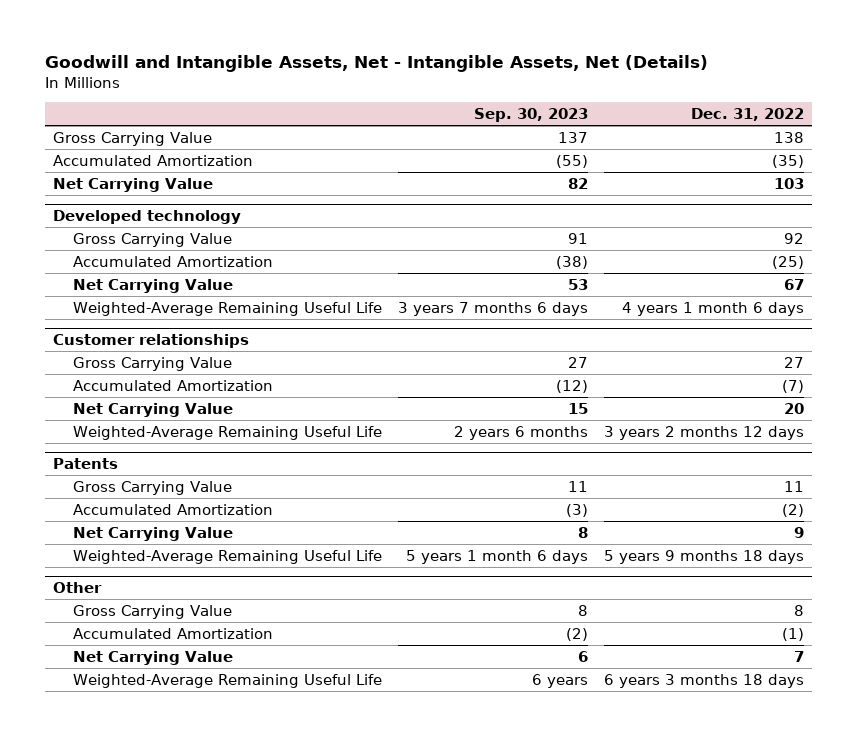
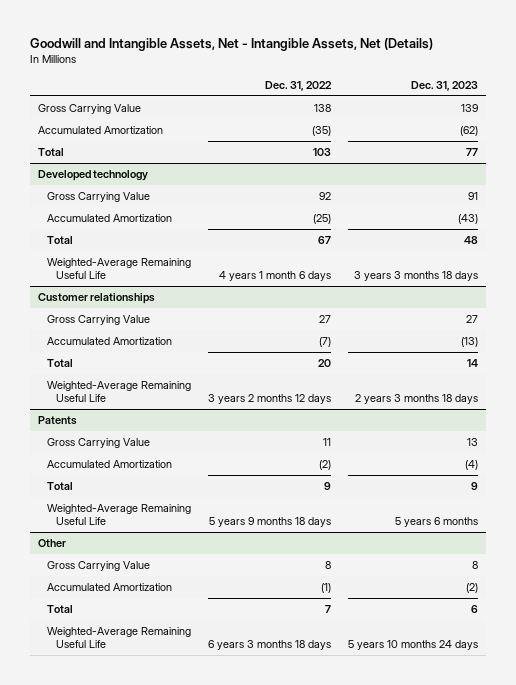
- | Sep. 30, 2023 | Dec. 31, 2022
+ | Dec. 31, 2022 | Dec. 31, 2023
- Net Carrying Value | 82 | 103
+ Total | 103 | 77
@ Developed technology
- Net Carrying Value | 53 | 67
+ Total | 67 | 48
@ Customer relationships
- Net Carrying Value | 15 | 20
+ Total | 20 | 14
@ Patents
- Net Carrying Value | 8 | 9
+ Total | 9 | 9
@ Other
- Net Carrying Value | 6 | 7
+ Total | 7 | 6

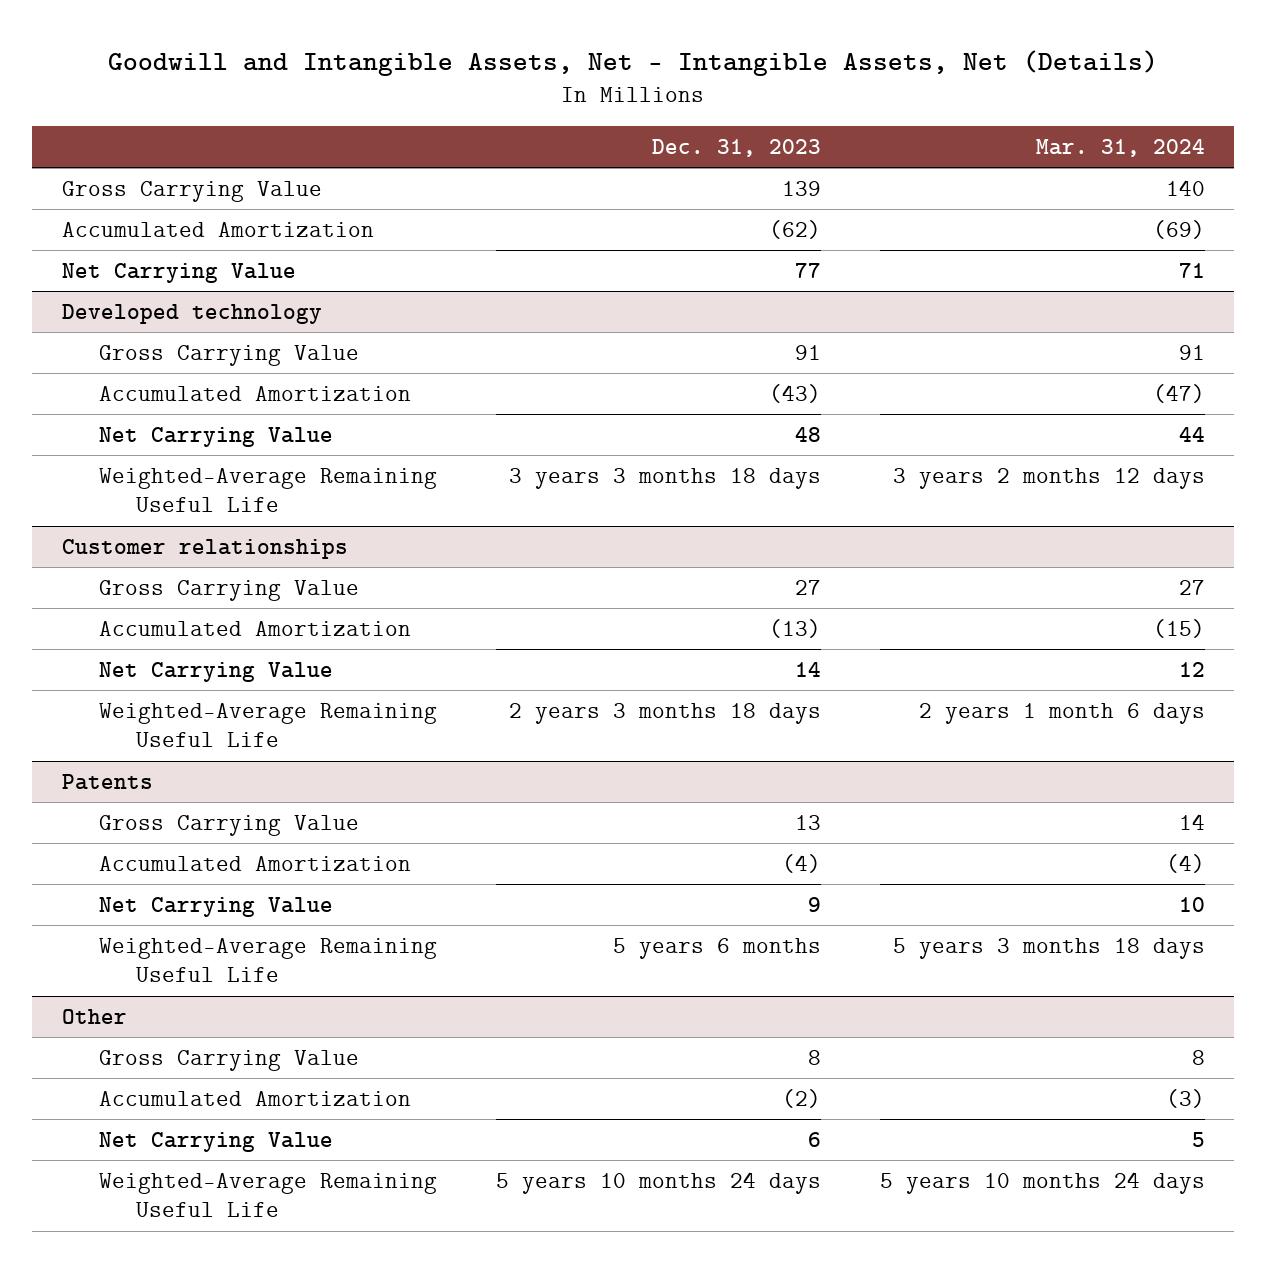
- | Dec. 31, 2022 | Dec. 31, 2023
+ | Dec. 31, 2023 | Mar. 31, 2024
- Total | 103 | 77
+ Net Carrying Value | 77 | 71
@ Developed technology
- Total | 67 | 48
+ Net Carrying Value | 48 | 44
@ Customer relationships
- Total | 20 | 14
+ Net Carrying Value | 14 | 12
@ Patents
- Total | 9 | 9
+ Net Carrying Value | 9 | 10
@ Other
- Total | 7 | 6
+ Net Carrying Value | 6 | 5

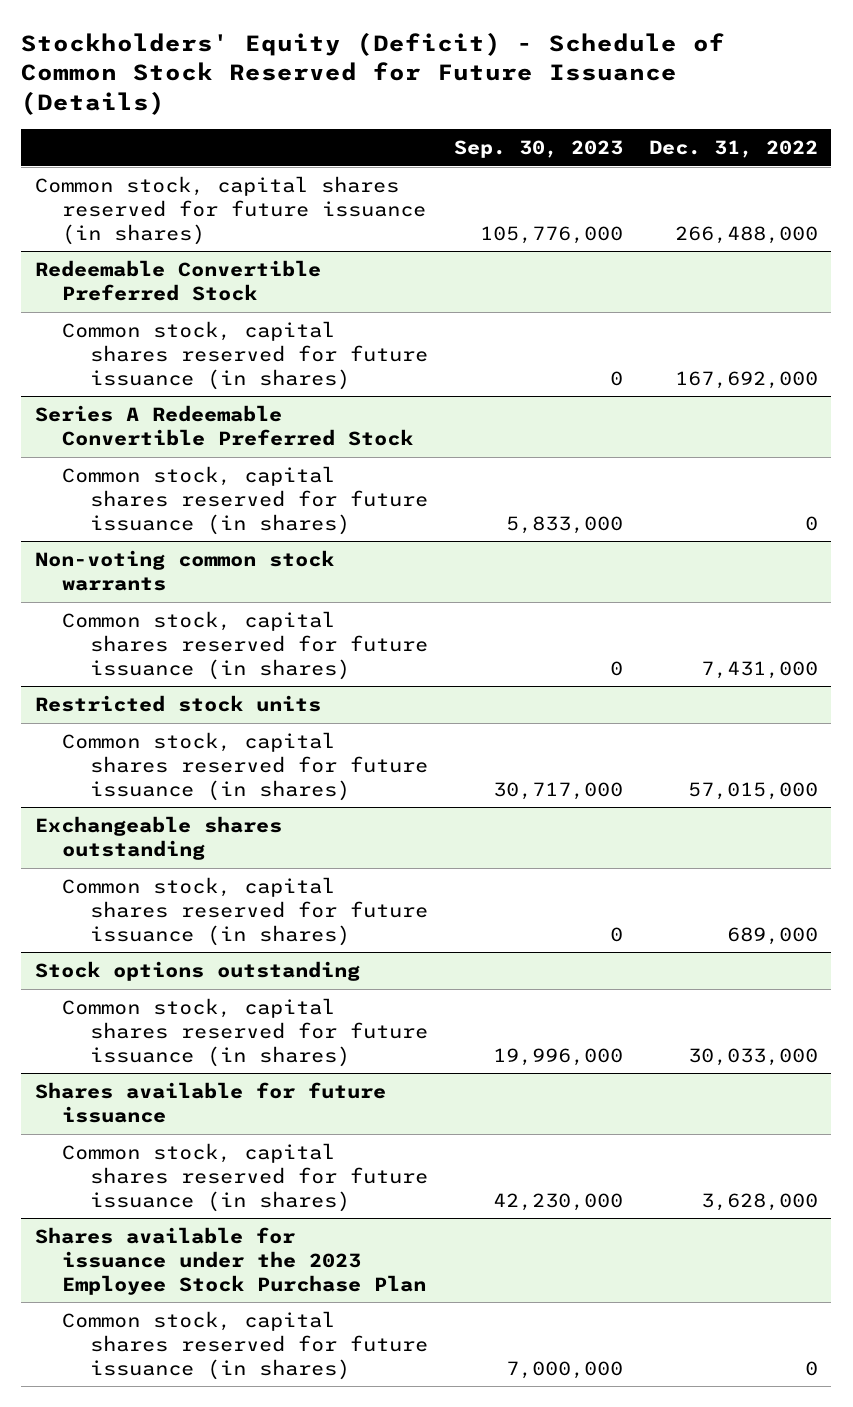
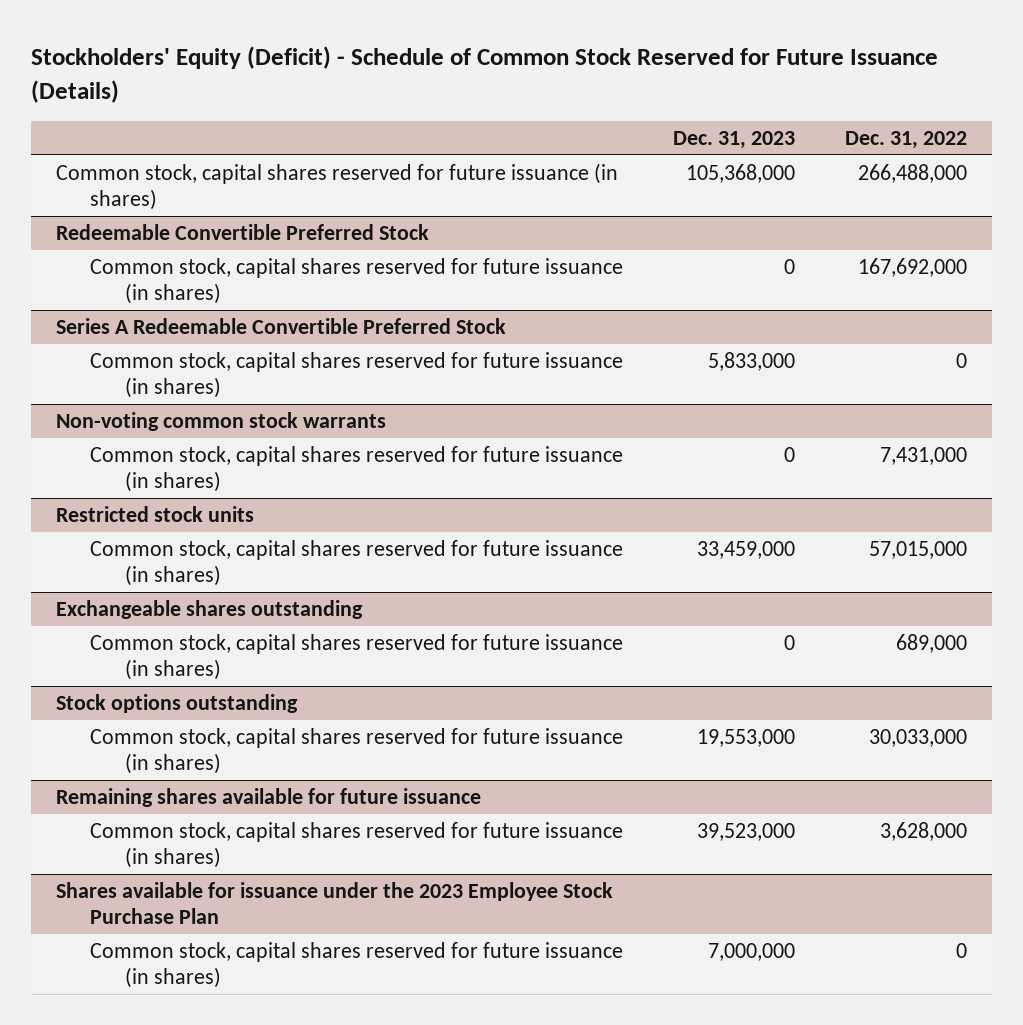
- | Sep. 30, 2023 | Dec. 31, 2022
+ | Dec. 31, 2023 | Dec. 31, 2022
- Shares available for future issuance
+ Remaining shares available for future issuance

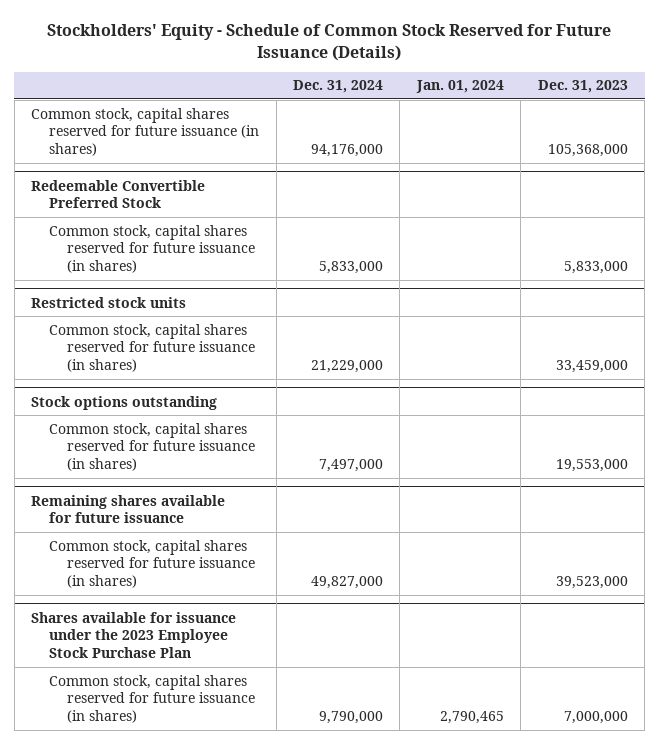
- Stockholders' Equity (Deficit) - Schedule of Common Stock Reserved for Future Issuance (Details)
+ Stockholders' Equity - Schedule of Common Stock Reserved for Future Issuance (Details)
- | Dec. 31, 2023 | Dec. 31, 2022
+ | Dec. 31, 2024 | Jan. 01, 2024 | Dec. 31, 2023
@ Redeemable Convertible Preferred Stock
- Common stock, capital shares reserved for future issuance (in shares) | 0 | 167,692,000
- Series A Redeemable Convertible Preferred Stock
- Non-voting common stock warrants
- Common stock, capital shares reserved for future issuance (in shares) | 0 | 7,431,000
- Exchangeable shares outstanding
- Common stock, capital shares reserved for future issuance (in shares) | 0 | 689,000

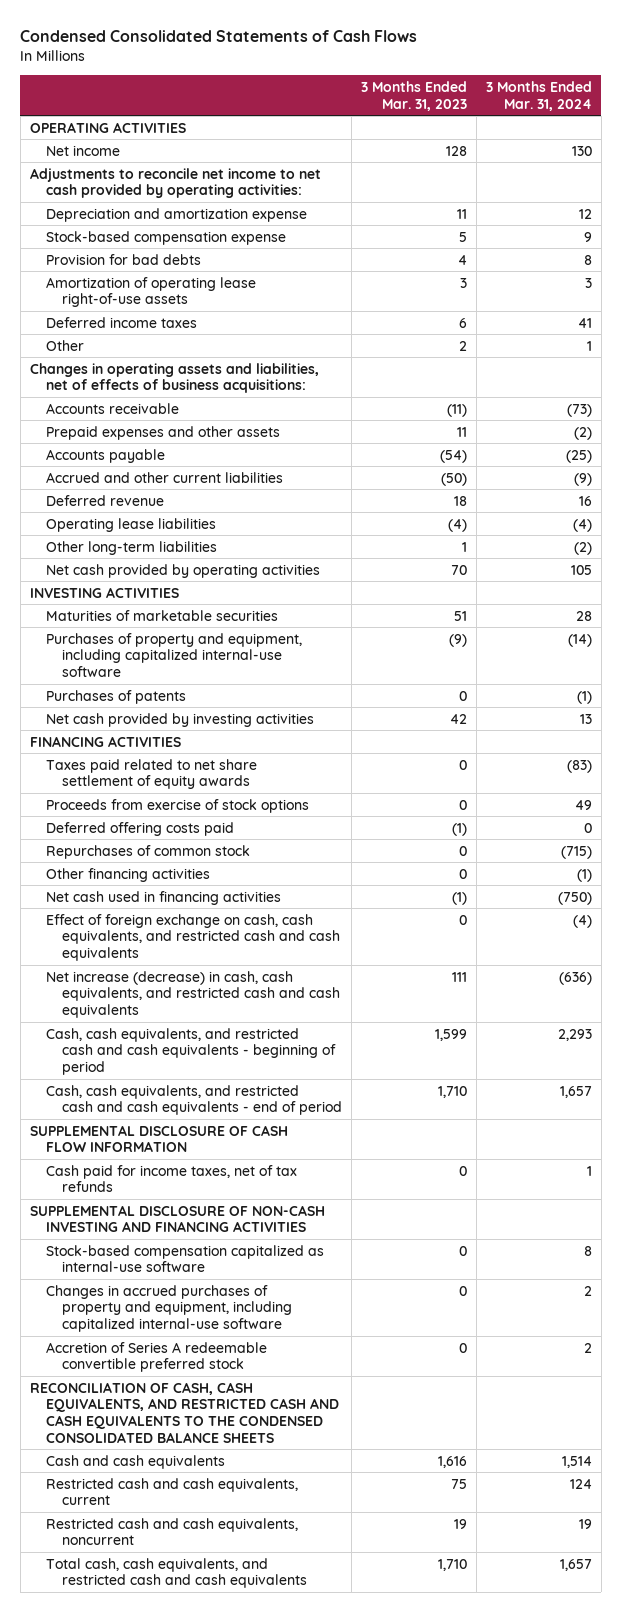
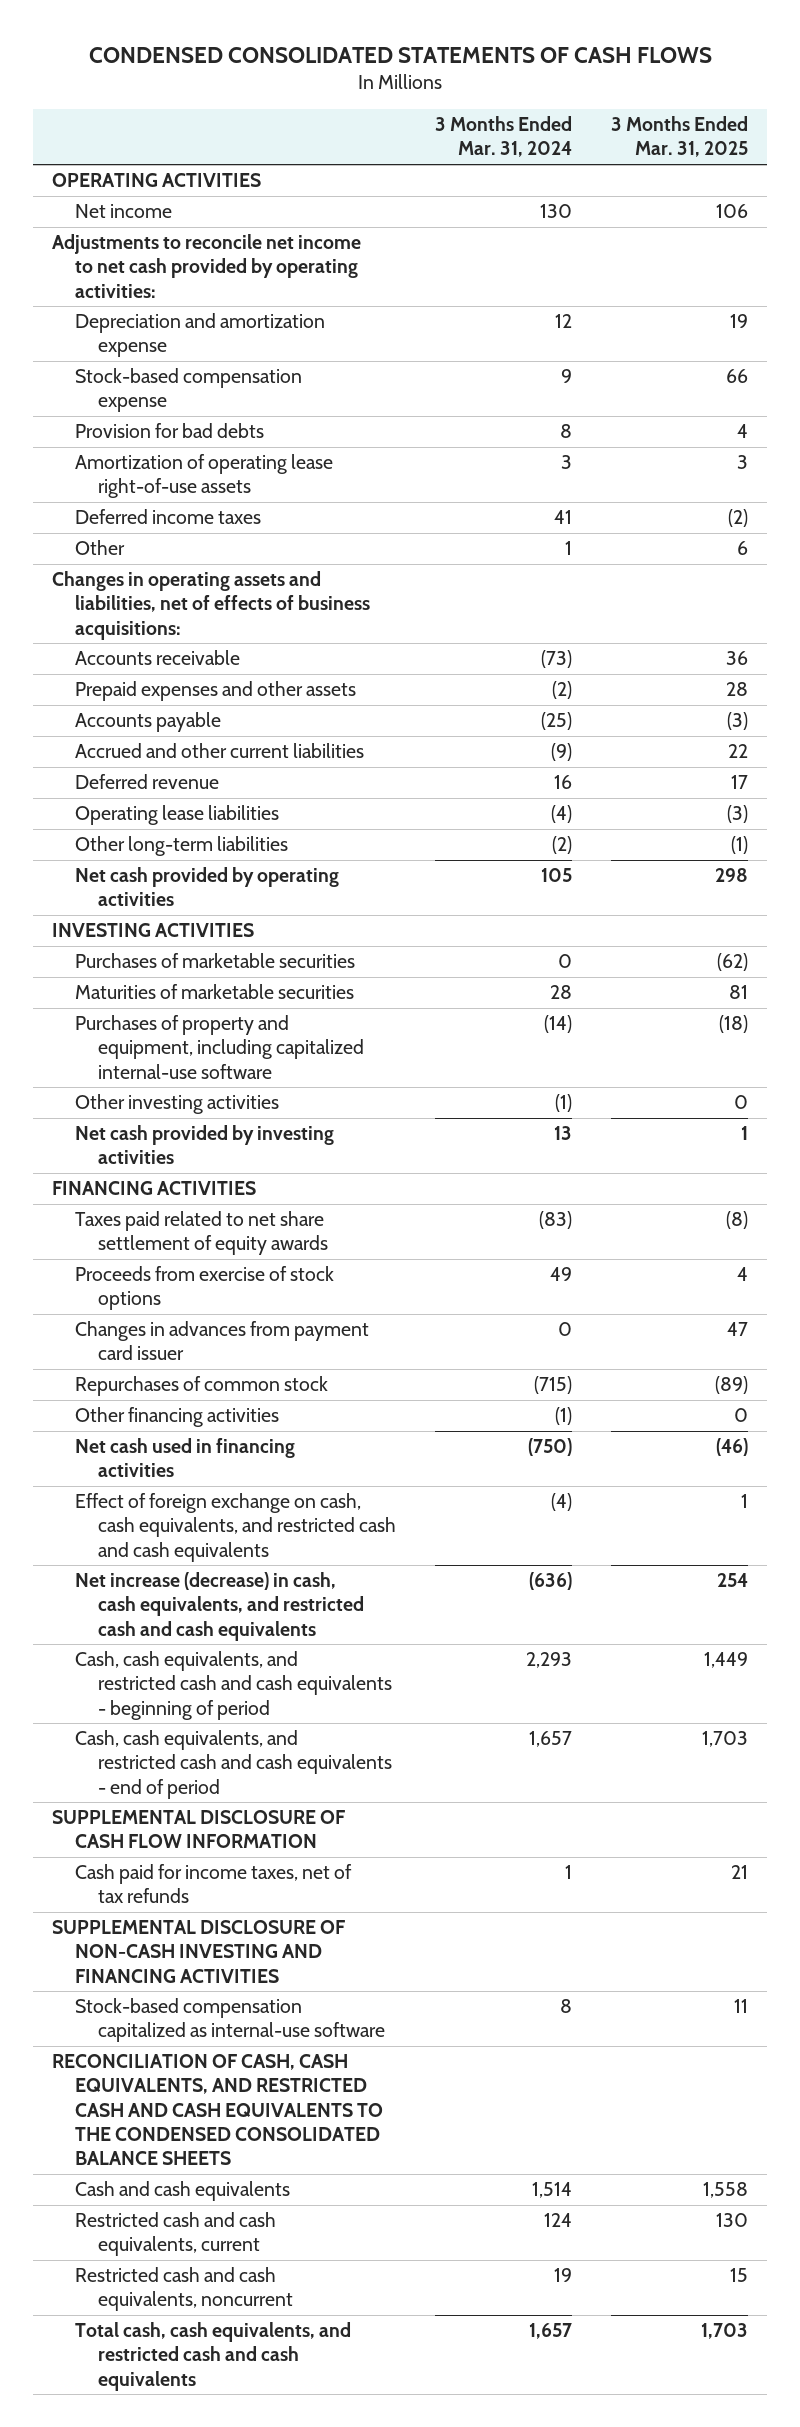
- Condensed Consolidated Statements of Cash Flows
+ CONDENSED CONSOLIDATED STATEMENTS OF CASH FLOWS
- | 3 Months Ended Mar. 31, 2023 | 3 Months Ended Mar. 31, 2024
+ | 3 Months Ended Mar. 31, 2024 | 3 Months Ended Mar. 31, 2025
+ Purchases of marketable securities | 0 | (62)
- Purchases of patents | 0 | (1)
+ Other investing activities | (1) | 0
- Deferred offering costs paid | (1) | 0
+ Changes in advances from payment card issuer | 0 | 47
- Changes in accrued purchases of property and equipment, including capitalized internal-use software | 0 | 2
- Accretion of Series A redeemable convertible preferred stock | 0 | 2

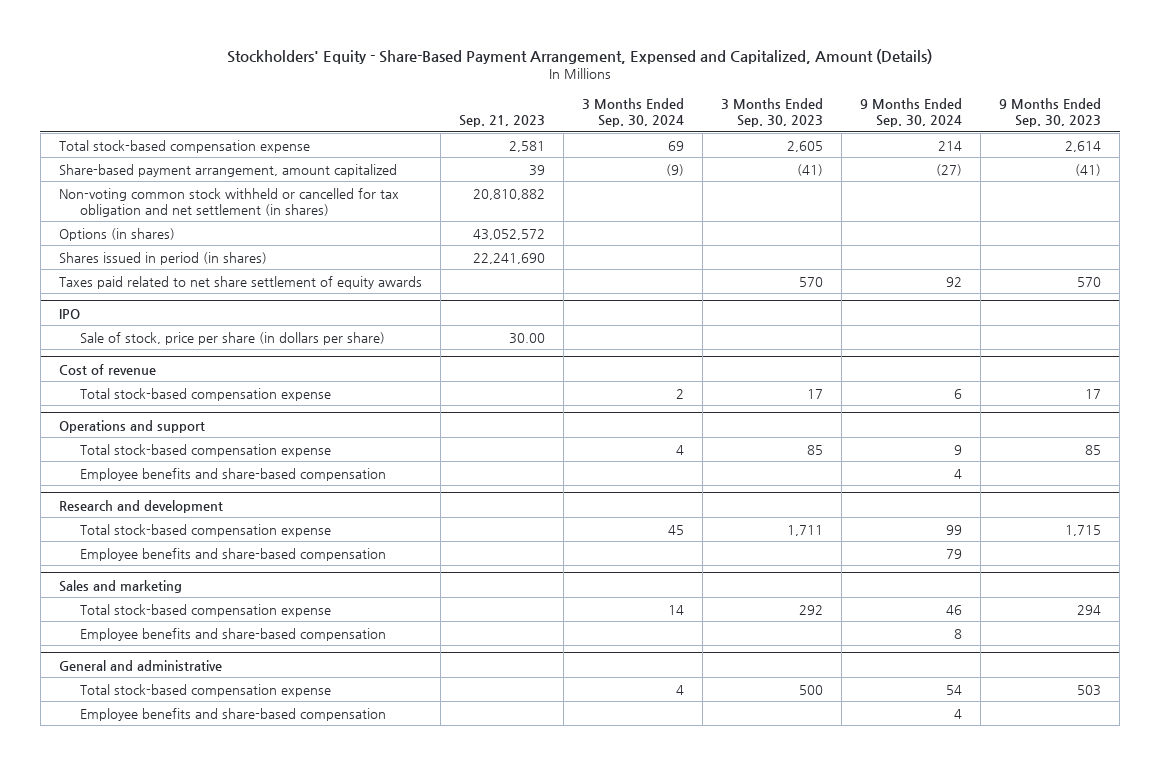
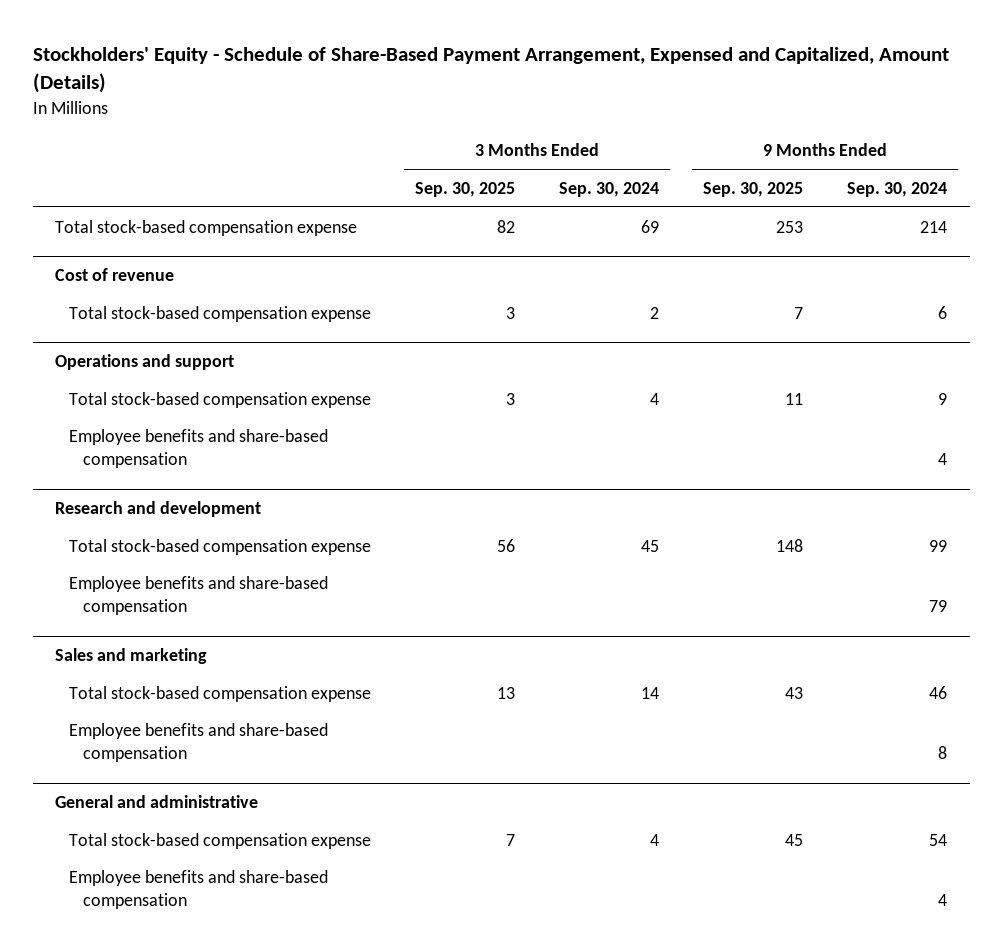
- Stockholders' Equity - Share-Based Payment Arrangement, Expensed and Capitalized, Amount (Details)
+ Stockholders' Equity - Schedule of Share-Based Payment Arrangement, Expensed and Capitalized, Amount (Details)
- | Sep. 21, 2023 | 3 Months Ended Sep. 30, 2024 | 3 Months Ended Sep. 30, 2023 | 9 Months Ended Sep. 30, 2024 | 9 Months Ended Sep. 30, 2023
+ | 3 Months Ended Sep. 30, 2025 | 3 Months Ended Sep. 30, 2024 | 9 Months Ended Sep. 30, 2025 | 9 Months Ended Sep. 30, 2024
- Share-based payment arrangement, amount capitalized | 39 | (9) | (41) | (27) | (41)
- Non-voting common stock withheld or cancelled for tax obligation and net settlement (in shares) | 20,810,882 | | | |
- Options (in shares) | 43,052,572 | | | |
- Shares issued in period (in shares) | 22,241,690 | | | |
- Taxes paid related to net share settlement of equity awards | | | 570 | 92 | 570
- IPO
- Sale of stock, price per share (in dollars per share) | 30.00 | | | |

